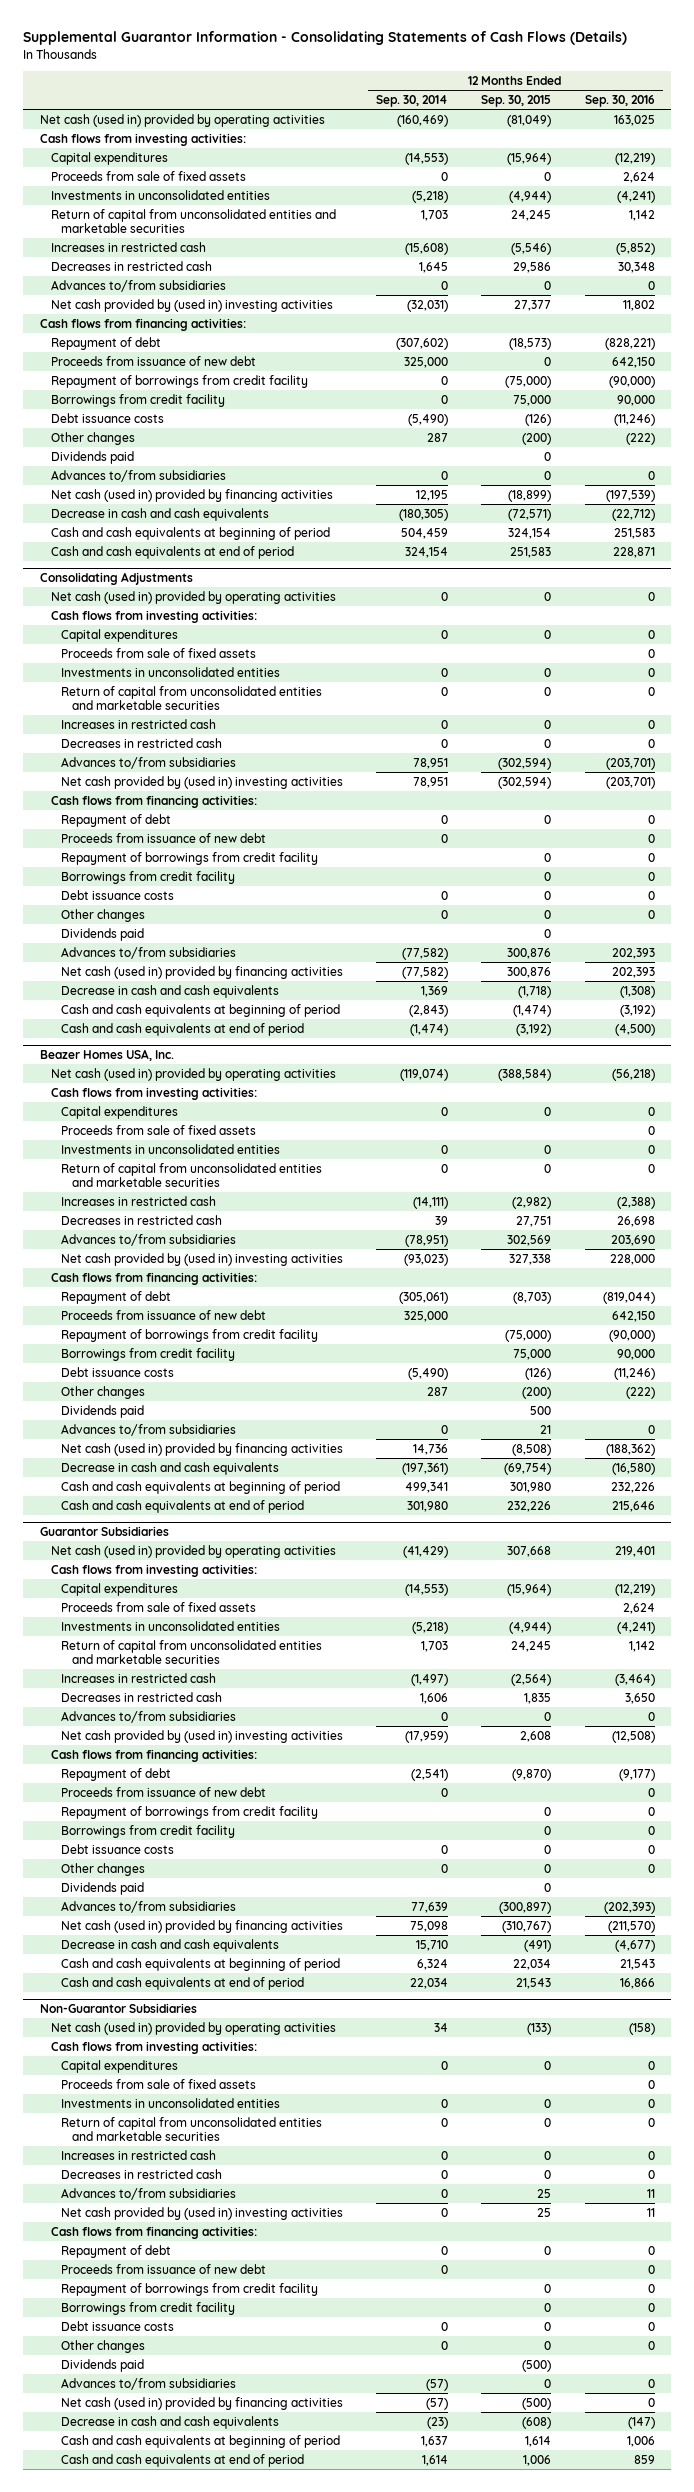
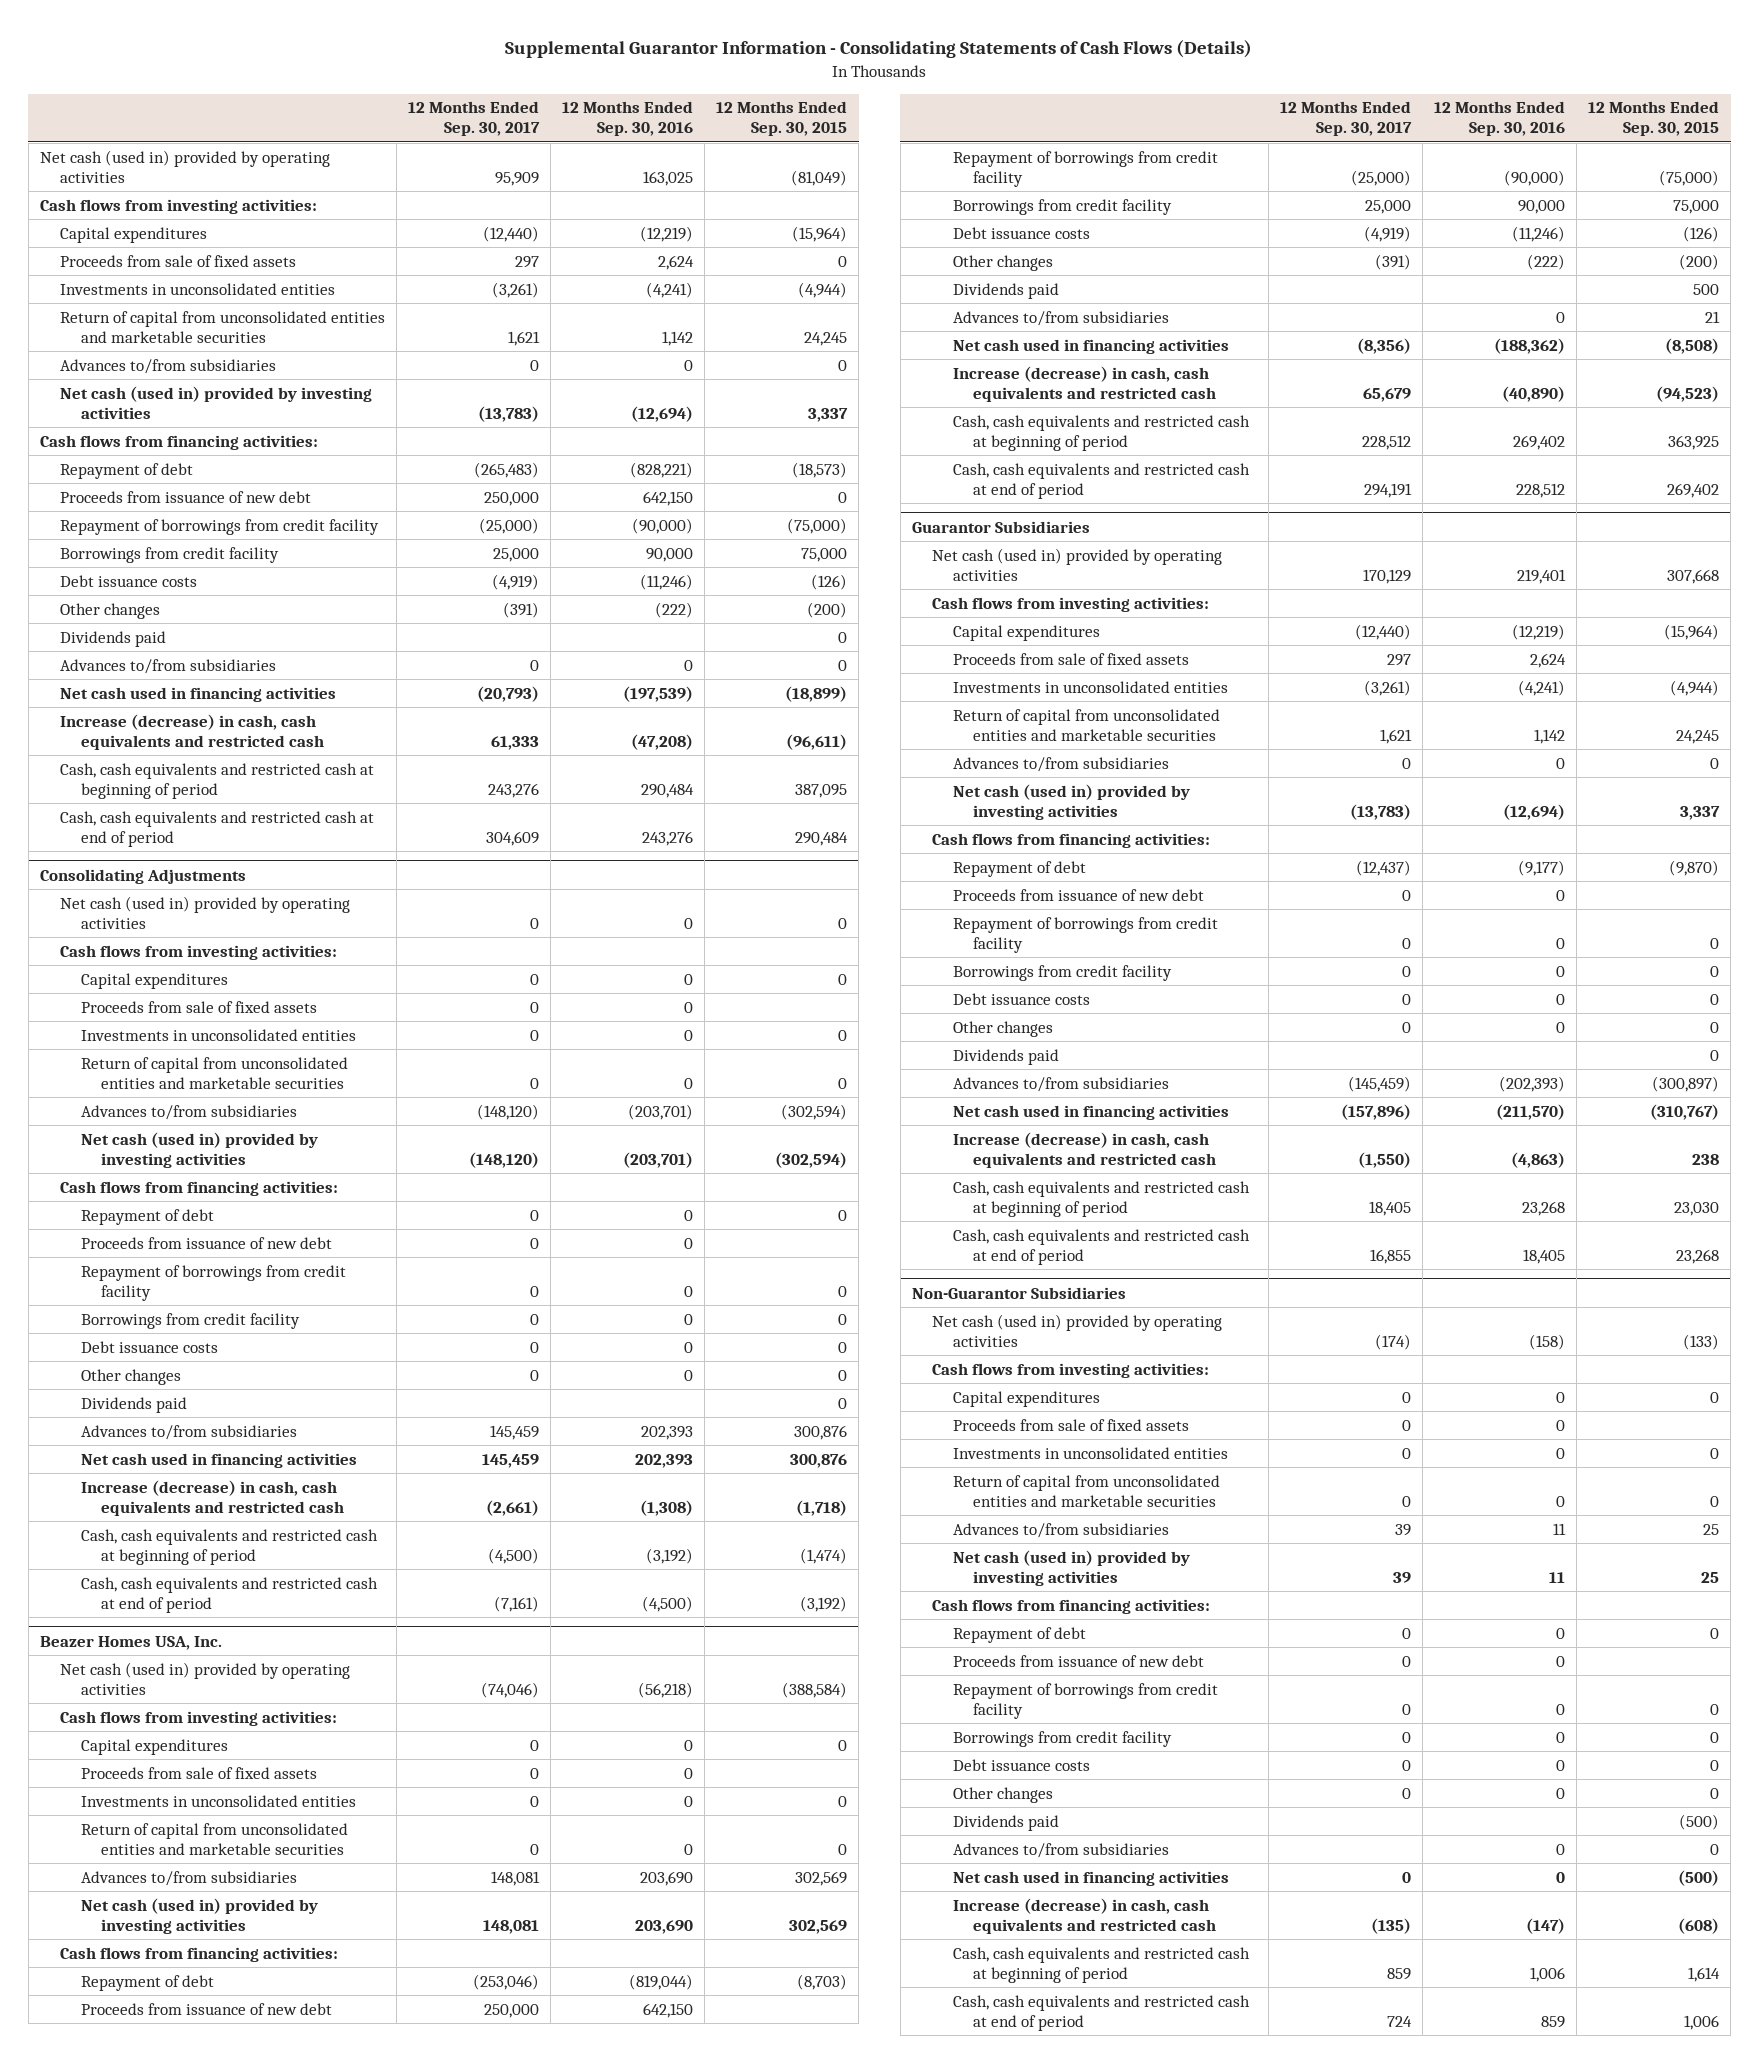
- | 12 Months Ended Sep. 30, 2014 | 12 Months Ended Sep. 30, 2015 | 12 Months Ended Sep. 30, 2016
+ | 12 Months Ended Sep. 30, 2017 | 12 Months Ended Sep. 30, 2016 | 12 Months Ended Sep. 30, 2015
- Increases in restricted cash | (15,608) | (5,546) | (5,852)
- Decreases in restricted cash | 1,645 | 29,586 | 30,348
- Net cash provided by (used in) investing activities | (32,031) | 27,377 | 11,802
+ Net cash (used in) provided by investing activities | (13,783) | (12,694) | 3,337
- Net cash (used in) provided by financing activities | 12,195 | (18,899) | (197,539)
- Decrease in cash and cash equivalents | (180,305) | (72,571) | (22,712)
- Cash and cash equivalents at beginning of period | 504,459 | 324,154 | 251,583
- Cash and cash equivalents at end of period | 324,154 | 251,583 | 228,871
+ Net cash used in financing activities | (20,793) | (197,539) | (18,899)
+ Increase (decrease) in cash, cash equivalents and restricted cash | 61,333 | (47,208) | (96,611)
+ Cash, cash equivalents and restricted cash at beginning of period | 243,276 | 290,484 | 387,095
+ Cash, cash equivalents and restricted cash at end of period | 304,609 | 243,276 | 290,484
@ Consolidating Adjustments
- Increases in restricted cash | 0 | 0 | 0
- Decreases in restricted cash | 0 | 0 | 0
- Net cash provided by (used in) investing activities | 78,951 | (302,594) | (203,701)
+ Net cash (used in) provided by investing activities | (148,120) | (203,701) | (302,594)
- Net cash (used in) provided by financing activities | (77,582) | 300,876 | 202,393
- Decrease in cash and cash equivalents | 1,369 | (1,718) | (1,308)
- Cash and cash equivalents at beginning of period | (2,843) | (1,474) | (3,192)
- Cash and cash equivalents at end of period | (1,474) | (3,192) | (4,500)
+ Net cash used in financing activities | 145,459 | 202,393 | 300,876
+ Increase (decrease) in cash, cash equivalents and restricted cash | (2,661) | (1,308) | (1,718)
+ Cash, cash equivalents and restricted cash at beginning of period | (4,500) | (3,192) | (1,474)
+ Cash, cash equivalents and restricted cash at end of period | (7,161) | (4,500) | (3,192)
@ Beazer Homes USA, Inc.
- Increases in restricted cash | (14,111) | (2,982) | (2,388)
- Decreases in restricted cash | 39 | 27,751 | 26,698
- Net cash provided by (used in) investing activities | (93,023) | 327,338 | 228,000
+ Net cash (used in) provided by investing activities | 148,081 | 203,690 | 302,569
- Net cash (used in) provided by financing activities | 14,736 | (8,508) | (188,362)
- Decrease in cash and cash equivalents | (197,361) | (69,754) | (16,580)
- Cash and cash equivalents at beginning of period | 499,341 | 301,980 | 232,226
- Cash and cash equivalents at end of period | 301,980 | 232,226 | 215,646
+ Net cash used in financing activities | (8,356) | (188,362) | (8,508)
+ Increase (decrease) in cash, cash equivalents and restricted cash | 65,679 | (40,890) | (94,523)
+ Cash, cash equivalents and restricted cash at beginning of period | 228,512 | 269,402 | 363,925
+ Cash, cash equivalents and restricted cash at end of period | 294,191 | 228,512 | 269,402
@ Guarantor Subsidiaries
- Increases in restricted cash | (1,497) | (2,564) | (3,464)
- Decreases in restricted cash | 1,606 | 1,835 | 3,650
- Net cash provided by (used in) investing activities | (17,959) | 2,608 | (12,508)
+ Net cash (used in) provided by investing activities | (13,783) | (12,694) | 3,337
- Net cash (used in) provided by financing activities | 75,098 | (310,767) | (211,570)
- Decrease in cash and cash equivalents | 15,710 | (491) | (4,677)
- Cash and cash equivalents at beginning of period | 6,324 | 22,034 | 21,543
- Cash and cash equivalents at end of period | 22,034 | 21,543 | 16,866
+ Net cash used in financing activities | (157,896) | (211,570) | (310,767)
+ Increase (decrease) in cash, cash equivalents and restricted cash | (1,550) | (4,863) | 238
+ Cash, cash equivalents and restricted cash at beginning of period | 18,405 | 23,268 | 23,030
+ Cash, cash equivalents and restricted cash at end of period | 16,855 | 18,405 | 23,268
@ Non-Guarantor Subsidiaries
- Increases in restricted cash | 0 | 0 | 0
- Decreases in restricted cash | 0 | 0 | 0
- Net cash provided by (used in) investing activities | 0 | 25 | 11
+ Net cash (used in) provided by investing activities | 39 | 11 | 25
- Net cash (used in) provided by financing activities | (57) | (500) | 0
- Decrease in cash and cash equivalents | (23) | (608) | (147)
- Cash and cash equivalents at beginning of period | 1,637 | 1,614 | 1,006
- Cash and cash equivalents at end of period | 1,614 | 1,006 | 859
+ Net cash used in financing activities | 0 | 0 | (500)
+ Increase (decrease) in cash, cash equivalents and restricted cash | (135) | (147) | (608)
+ Cash, cash equivalents and restricted cash at beginning of period | 859 | 1,006 | 1,614
+ Cash, cash equivalents and restricted cash at end of period | 724 | 859 | 1,006

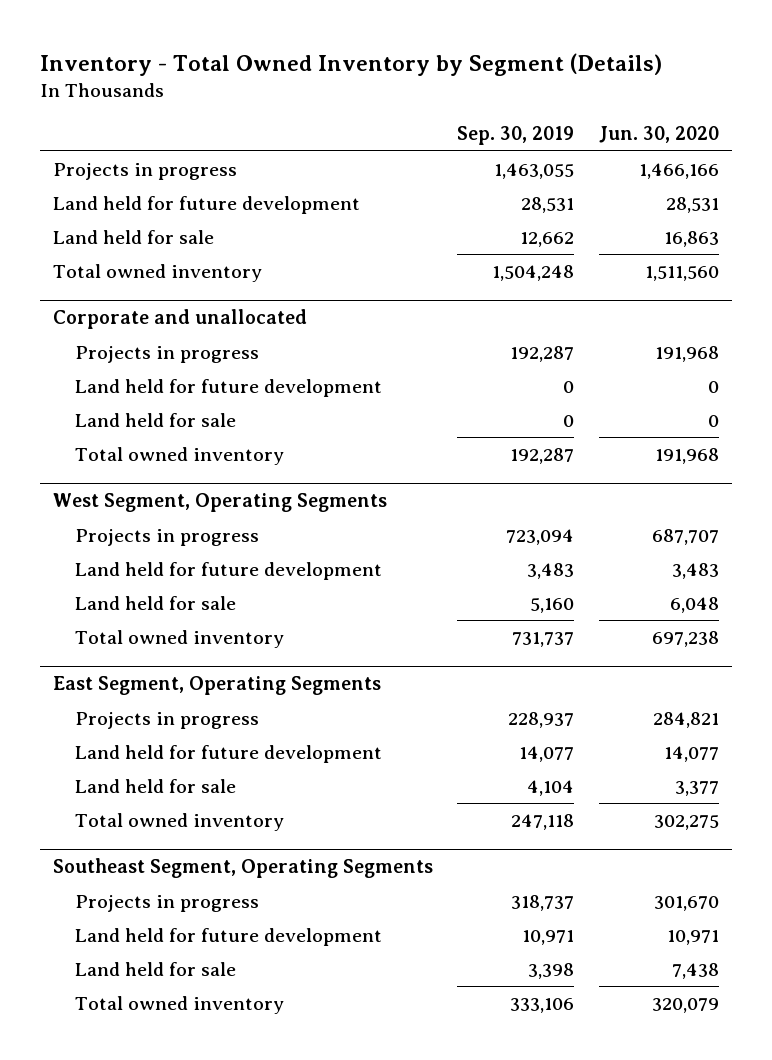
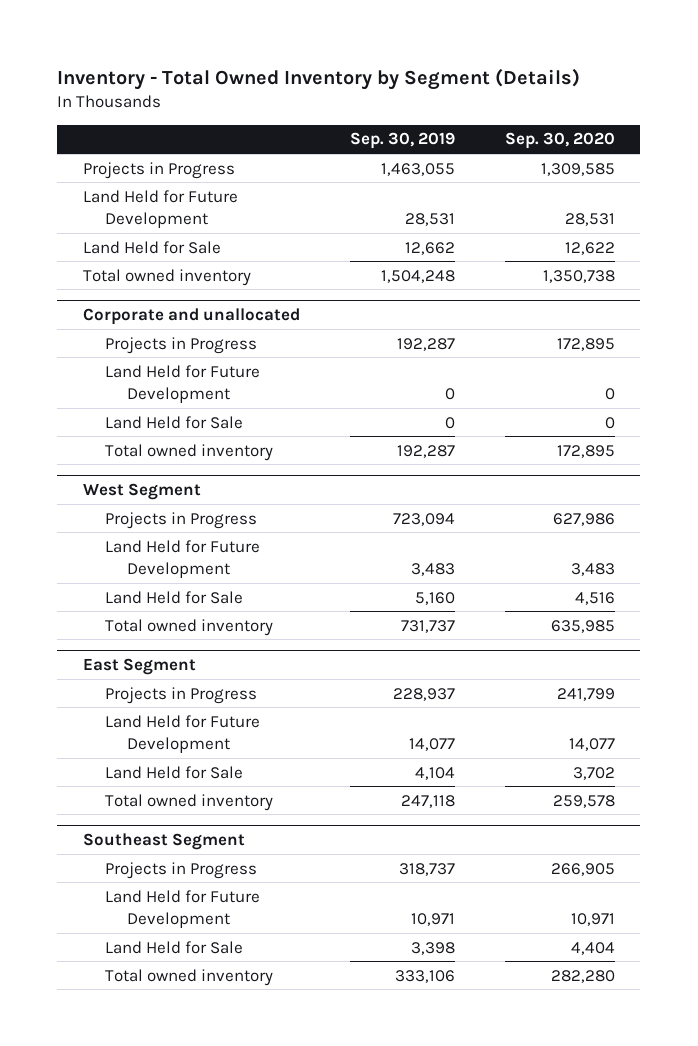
- | Sep. 30, 2019 | Jun. 30, 2020
+ | Sep. 30, 2019 | Sep. 30, 2020
- Projects in progress | 1,463,055 | 1,466,166
- Land held for future development | 28,531 | 28,531
- Land held for sale | 12,662 | 16,863
+ Projects in Progress | 1,463,055 | 1,309,585
+ Land Held for Future Development | 28,531 | 28,531
+ Land Held for Sale | 12,662 | 12,622
@ Corporate and unallocated
- Projects in progress | 192,287 | 191,968
- Land held for future development | 0 | 0
- Land held for sale | 0 | 0
+ Projects in Progress | 192,287 | 172,895
+ Land Held for Future Development | 0 | 0
+ Land Held for Sale | 0 | 0
- West Segment, Operating Segments
- Projects in progress | 723,094 | 687,707
- Land held for future development | 3,483 | 3,483
- Land held for sale | 5,160 | 6,048
+ West Segment
+ Projects in Progress | 723,094 | 627,986
+ Land Held for Future Development | 3,483 | 3,483
+ Land Held for Sale | 5,160 | 4,516
- East Segment, Operating Segments
- Projects in progress | 228,937 | 284,821
- Land held for future development | 14,077 | 14,077
- Land held for sale | 4,104 | 3,377
+ East Segment
+ Projects in Progress | 228,937 | 241,799
+ Land Held for Future Development | 14,077 | 14,077
+ Land Held for Sale | 4,104 | 3,702
- Southeast Segment, Operating Segments
- Projects in progress | 318,737 | 301,670
- Land held for future development | 10,971 | 10,971
- Land held for sale | 3,398 | 7,438
+ Southeast Segment
+ Projects in Progress | 318,737 | 266,905
+ Land Held for Future Development | 10,971 | 10,971
+ Land Held for Sale | 3,398 | 4,404

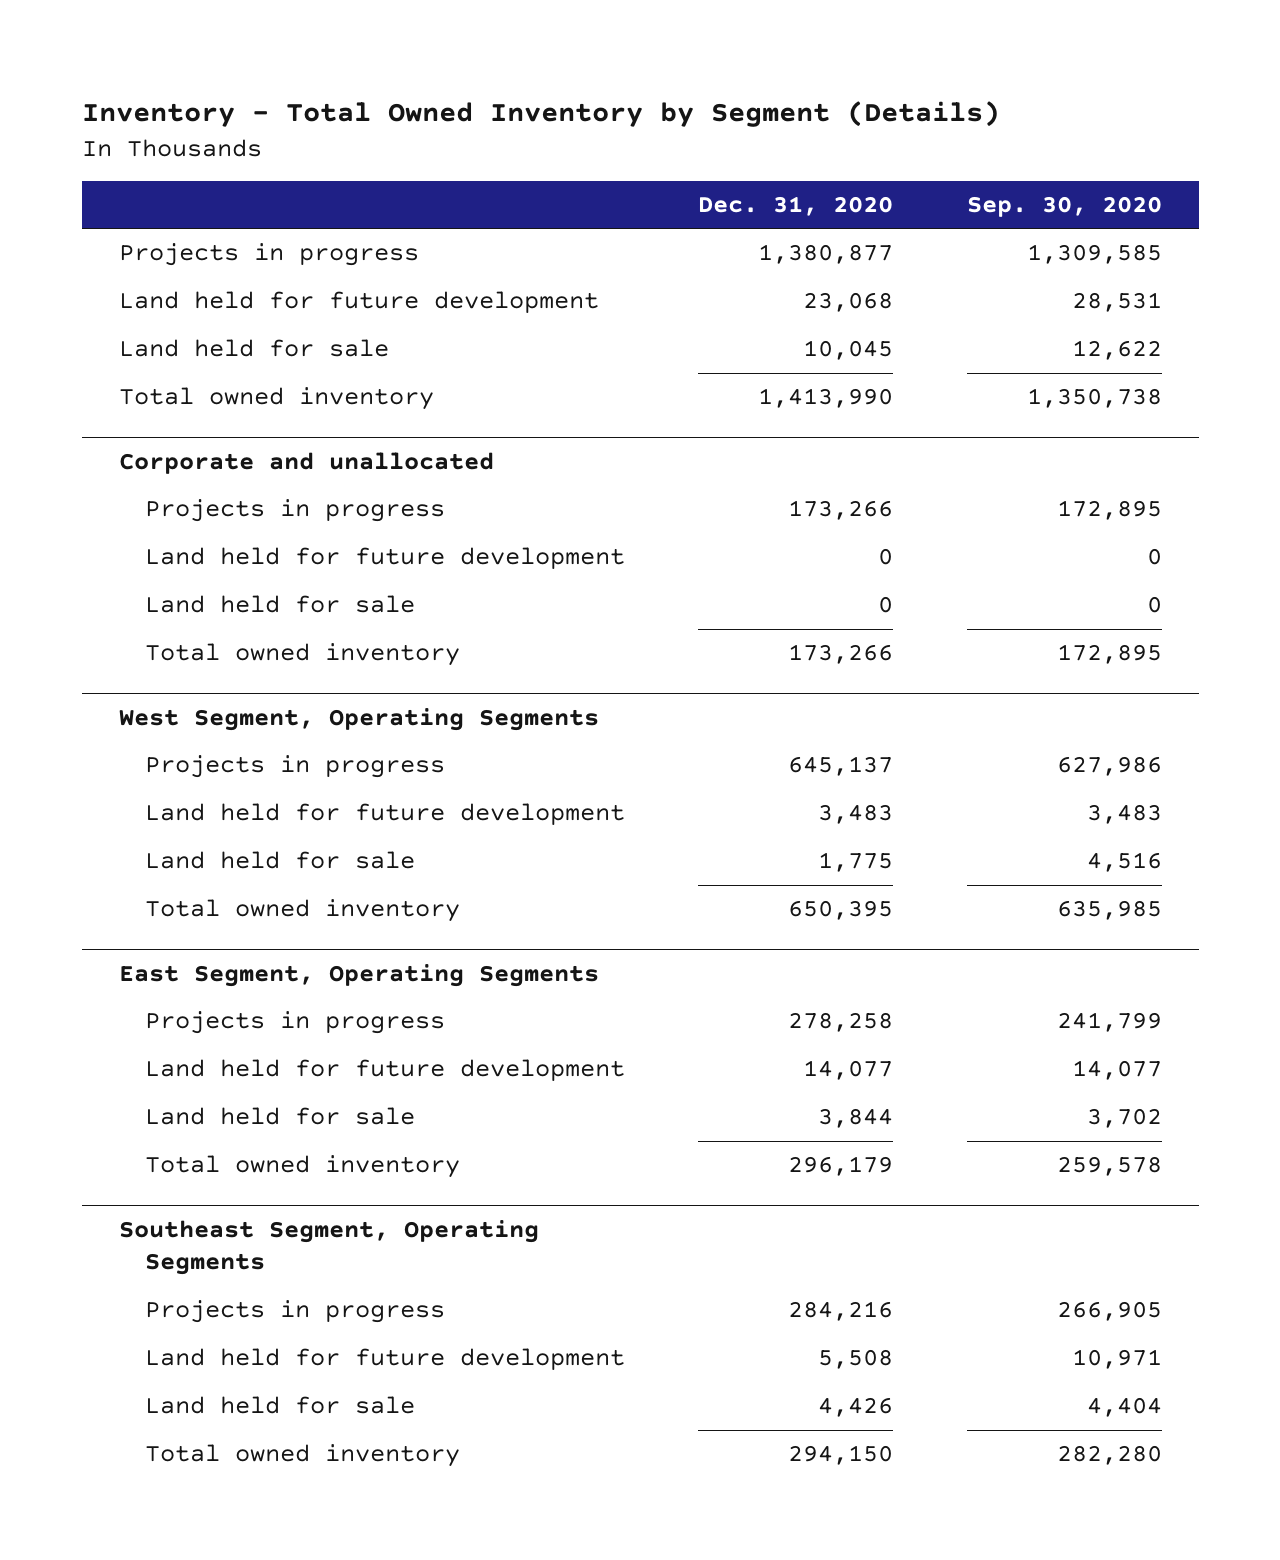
- | Sep. 30, 2019 | Sep. 30, 2020
+ | Dec. 31, 2020 | Sep. 30, 2020
- Projects in Progress | 1,463,055 | 1,309,585
- Land Held for Future Development | 28,531 | 28,531
- Land Held for Sale | 12,662 | 12,622
+ Projects in progress | 1,380,877 | 1,309,585
+ Land held for future development | 23,068 | 28,531
+ Land held for sale | 10,045 | 12,622
@ Corporate and unallocated
- Projects in Progress | 192,287 | 172,895
- Land Held for Future Development | 0 | 0
- Land Held for Sale | 0 | 0
+ Projects in progress | 173,266 | 172,895
+ Land held for future development | 0 | 0
+ Land held for sale | 0 | 0
- West Segment
- Projects in Progress | 723,094 | 627,986
- Land Held for Future Development | 3,483 | 3,483
- Land Held for Sale | 5,160 | 4,516
+ West Segment, Operating Segments
+ Projects in progress | 645,137 | 627,986
+ Land held for future development | 3,483 | 3,483
+ Land held for sale | 1,775 | 4,516
- East Segment
- Projects in Progress | 228,937 | 241,799
- Land Held for Future Development | 14,077 | 14,077
- Land Held for Sale | 4,104 | 3,702
+ East Segment, Operating Segments
+ Projects in progress | 278,258 | 241,799
+ Land held for future development | 14,077 | 14,077
+ Land held for sale | 3,844 | 3,702
- Southeast Segment
- Projects in Progress | 318,737 | 266,905
- Land Held for Future Development | 10,971 | 10,971
- Land Held for Sale | 3,398 | 4,404
+ Southeast Segment, Operating Segments
+ Projects in progress | 284,216 | 266,905
+ Land held for future development | 5,508 | 10,971
+ Land held for sale | 4,426 | 4,404

